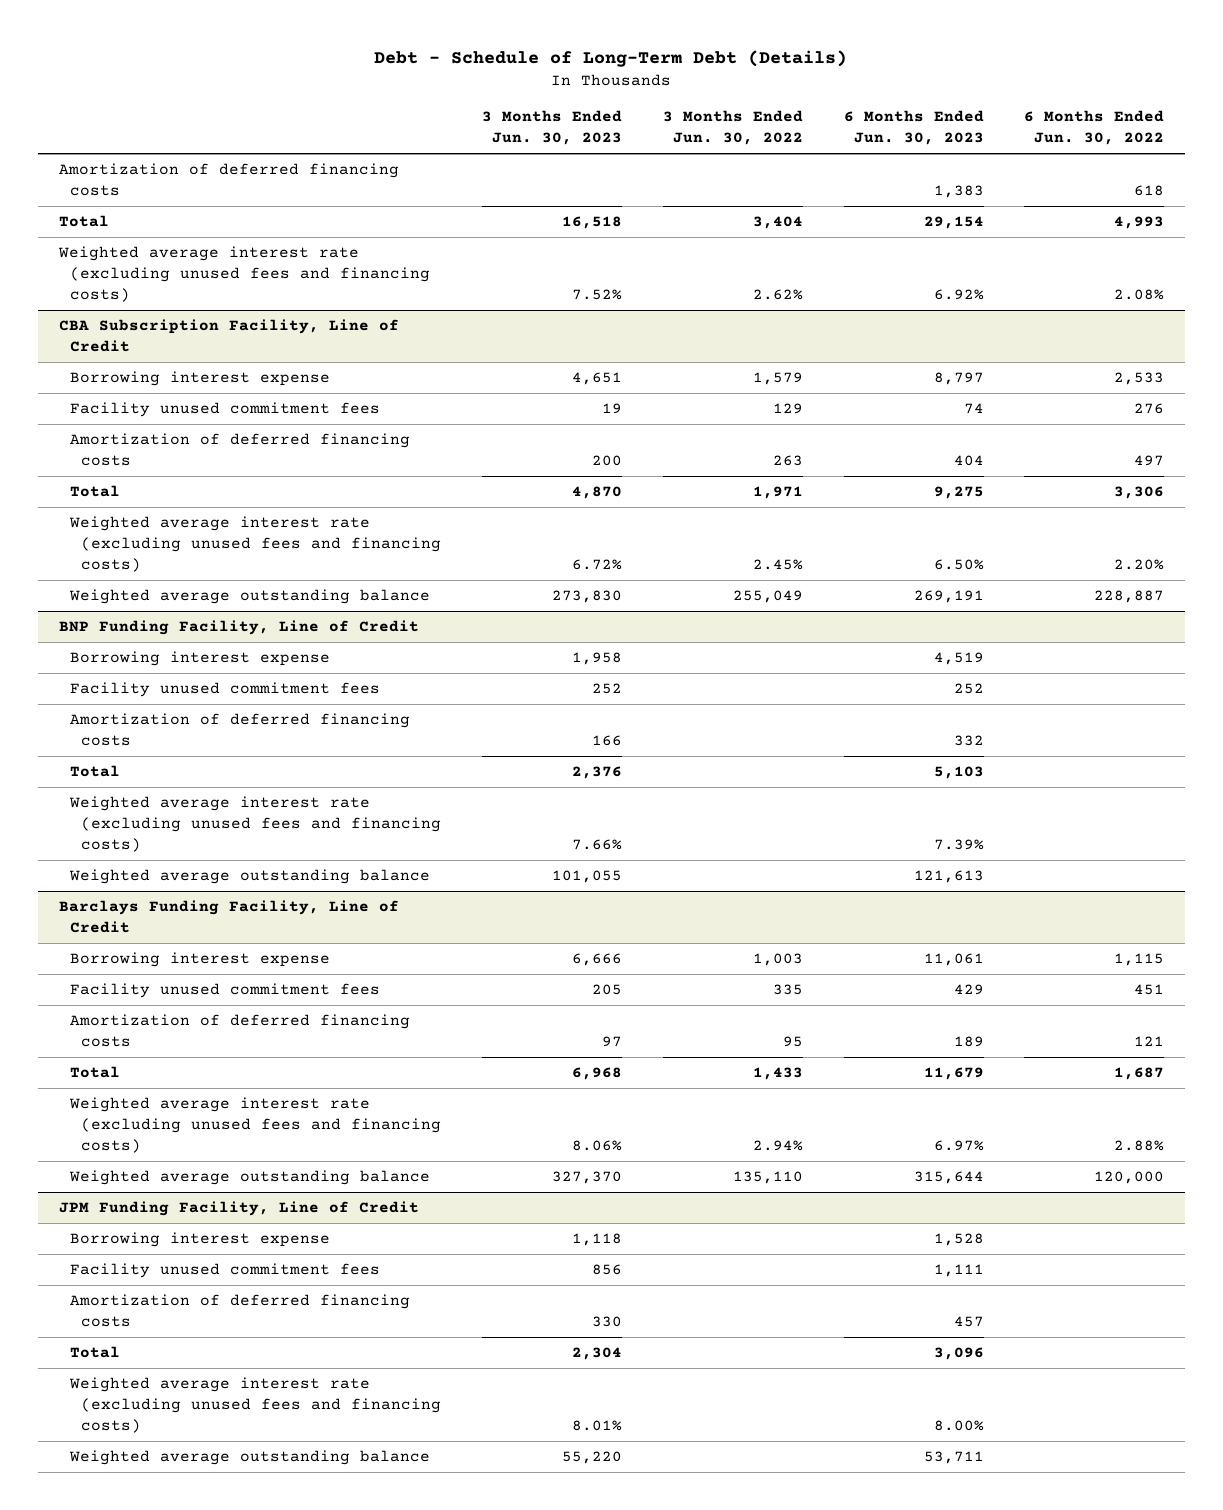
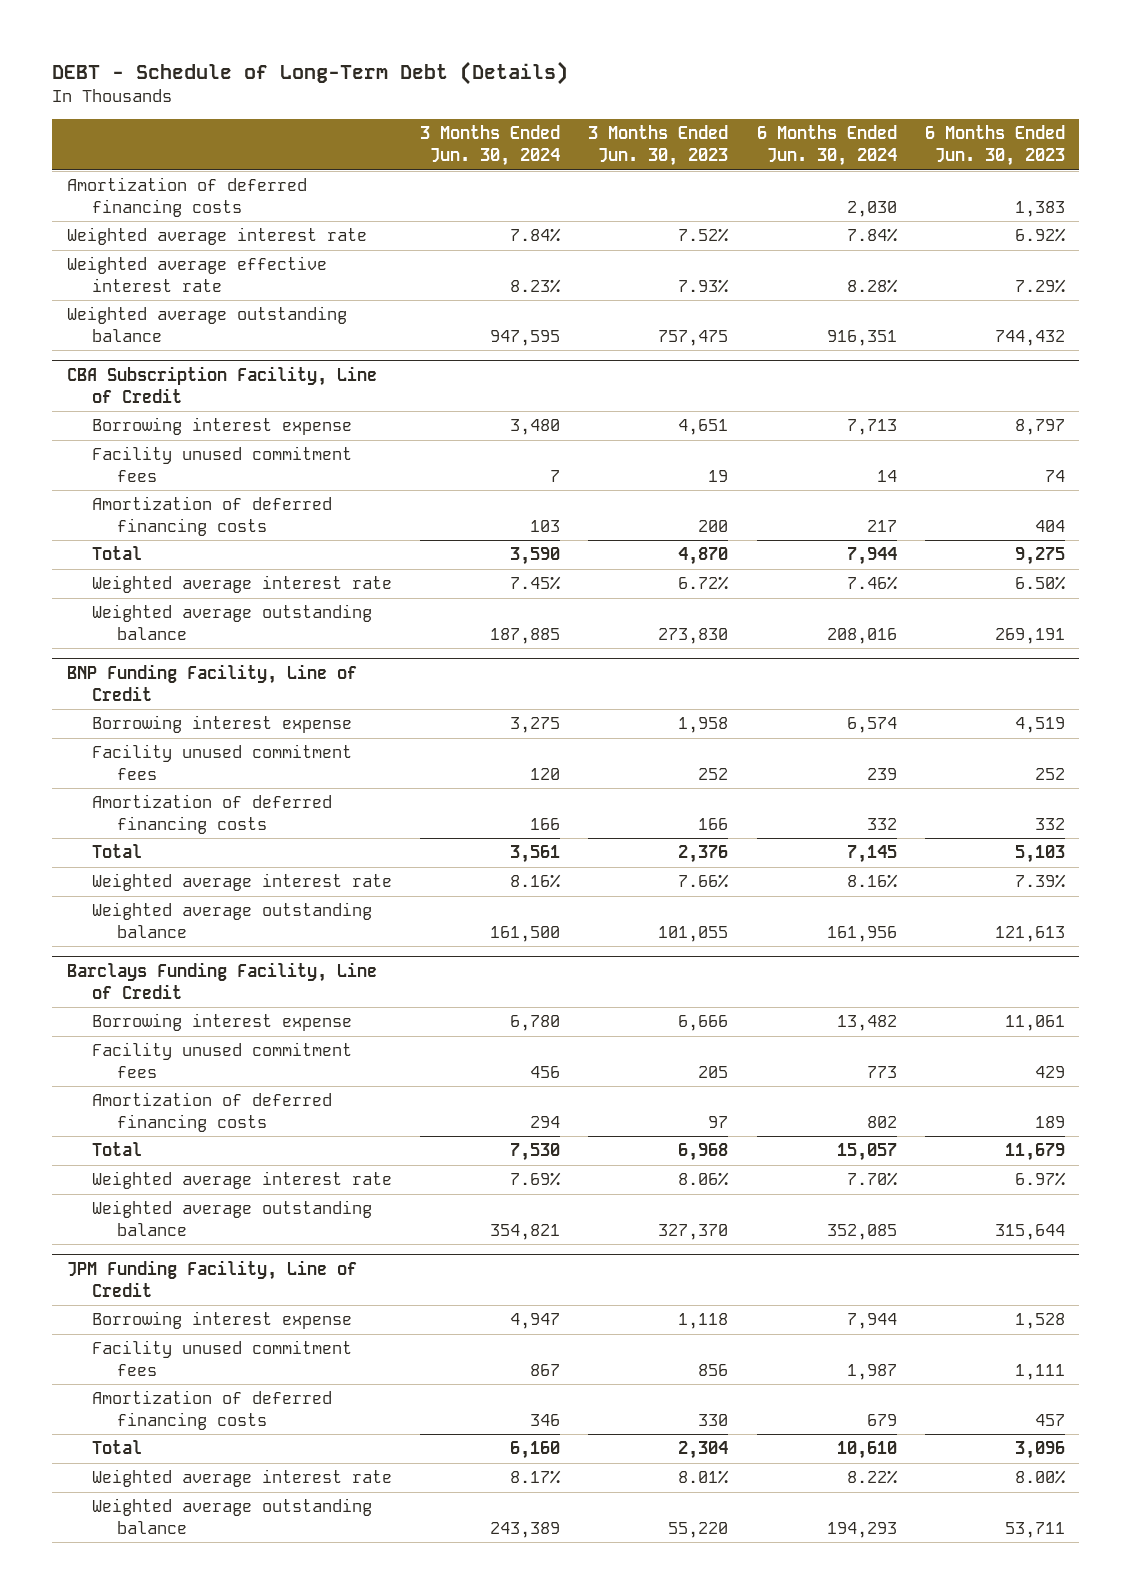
- Debt - Schedule of Long-Term Debt (Details)
+ DEBT - Schedule of Long-Term Debt (Details)
- | 3 Months Ended Jun. 30, 2023 | 3 Months Ended Jun. 30, 2022 | 6 Months Ended Jun. 30, 2023 | 6 Months Ended Jun. 30, 2022
+ | 3 Months Ended Jun. 30, 2024 | 3 Months Ended Jun. 30, 2023 | 6 Months Ended Jun. 30, 2024 | 6 Months Ended Jun. 30, 2023
- Total | 16,518 | 3,404 | 29,154 | 4,993
- Weighted average interest rate (excluding unused fees and financing costs) | 7.52% | 2.62% | 6.92% | 2.08%
+ Weighted average interest rate | 7.84% | 7.52% | 7.84% | 6.92%
+ Weighted average effective interest rate | 8.23% | 7.93% | 8.28% | 7.29%
+ Weighted average outstanding balance | 947,595 | 757,475 | 916,351 | 744,432
@ CBA Subscription Facility, Line of Credit
- Weighted average interest rate (excluding unused fees and financing costs) | 6.72% | 2.45% | 6.50% | 2.20%
+ Weighted average interest rate | 7.45% | 6.72% | 7.46% | 6.50%
@ BNP Funding Facility, Line of Credit
- Weighted average interest rate (excluding unused fees and financing costs) | 7.66% | | 7.39% |
+ Weighted average interest rate | 8.16% | 7.66% | 8.16% | 7.39%
@ Barclays Funding Facility, Line of Credit
- Weighted average interest rate (excluding unused fees and financing costs) | 8.06% | 2.94% | 6.97% | 2.88%
+ Weighted average interest rate | 7.69% | 8.06% | 7.70% | 6.97%
@ JPM Funding Facility, Line of Credit
- Weighted average interest rate (excluding unused fees and financing costs) | 8.01% | | 8.00% |
+ Weighted average interest rate | 8.17% | 8.01% | 8.22% | 8.00%

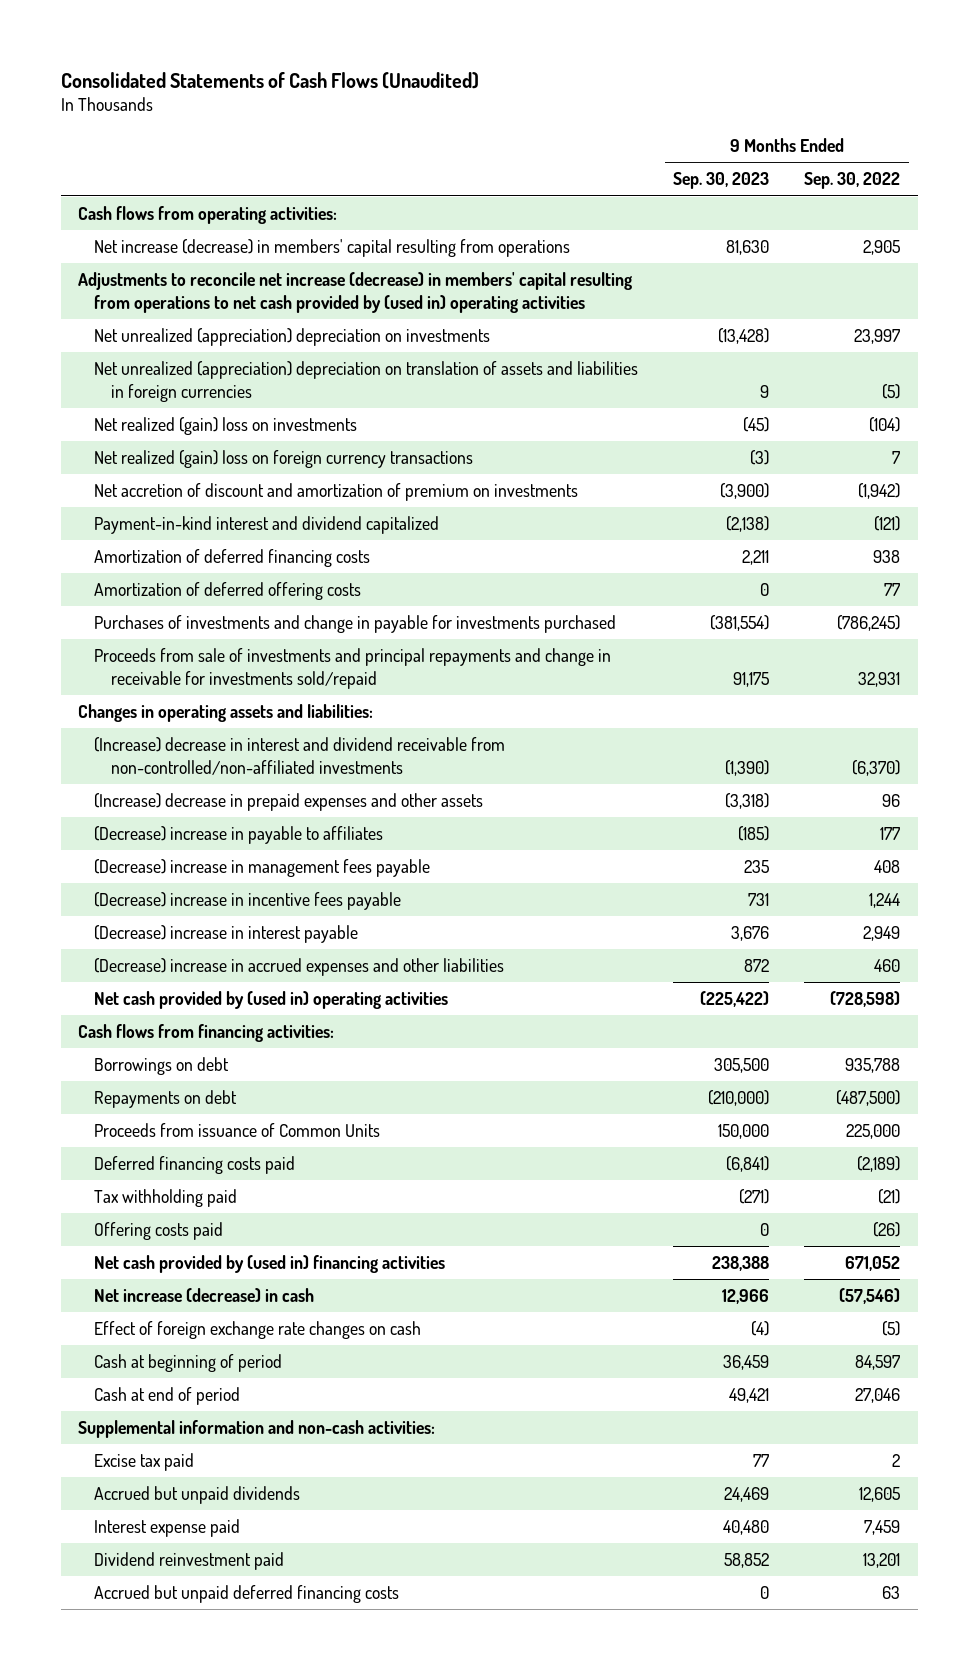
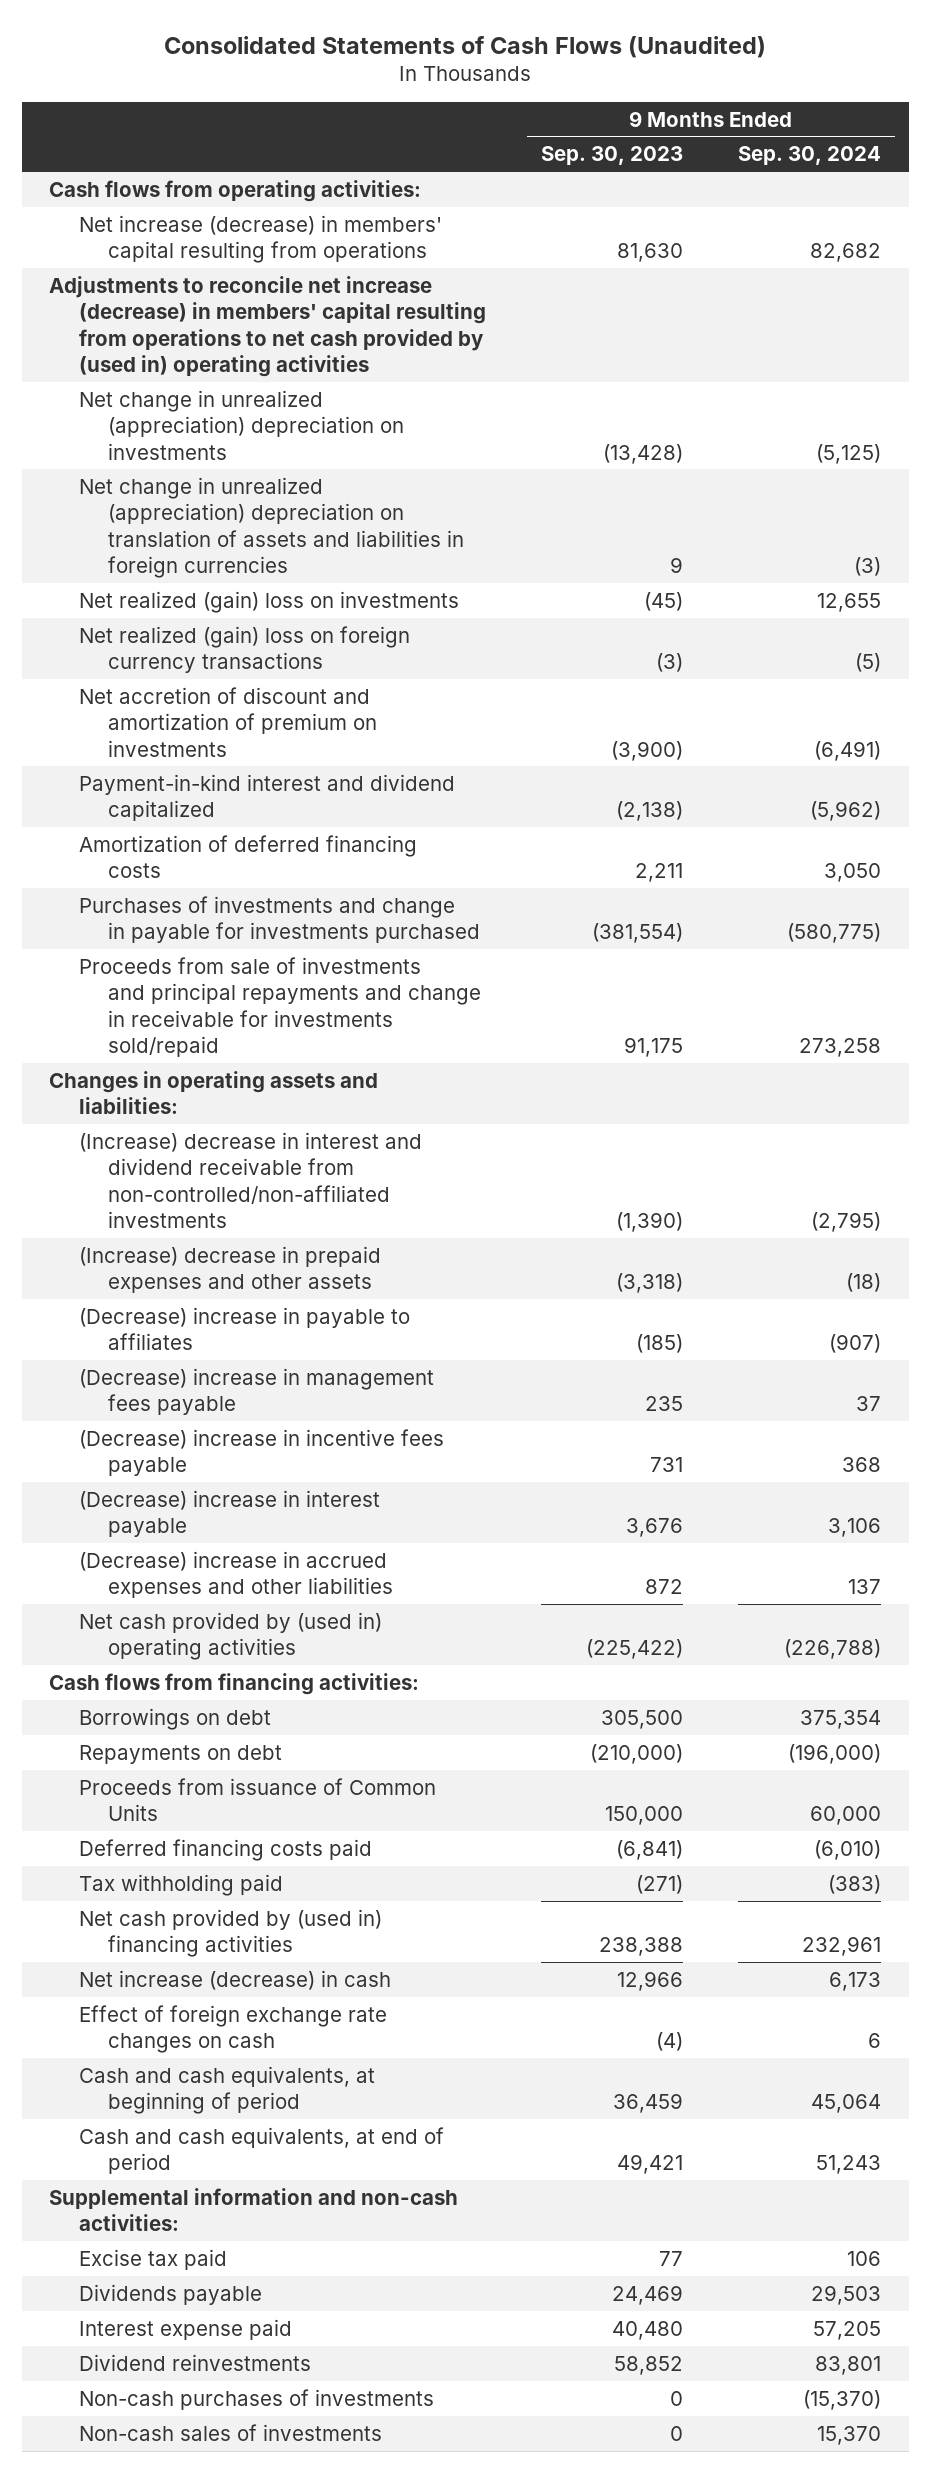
- | 9 Months Ended Sep. 30, 2023 | 9 Months Ended Sep. 30, 2022
+ | 9 Months Ended Sep. 30, 2023 | 9 Months Ended Sep. 30, 2024
- Net unrealized (appreciation) depreciation on investments | (13,428) | 23,997
- Net unrealized (appreciation) depreciation on translation of assets and liabilities in foreign currencies | 9 | (5)
+ Net change in unrealized (appreciation) depreciation on investments | (13,428) | (5,125)
+ Net change in unrealized (appreciation) depreciation on translation of assets and liabilities in foreign currencies | 9 | (3)
- Amortization of deferred offering costs | 0 | 77
- Offering costs paid | 0 | (26)
- Cash at beginning of period | 36,459 | 84,597
- Cash at end of period | 49,421 | 27,046
+ Cash and cash equivalents, at beginning of period | 36,459 | 45,064
+ Cash and cash equivalents, at end of period | 49,421 | 51,243
- Accrued but unpaid dividends | 24,469 | 12,605
+ Dividends payable | 24,469 | 29,503
- Dividend reinvestment paid | 58,852 | 13,201
- Accrued but unpaid deferred financing costs | 0 | 63
+ Dividend reinvestments | 58,852 | 83,801
+ Non-cash purchases of investments | 0 | (15,370)
+ Non-cash sales of investments | 0 | 15,370

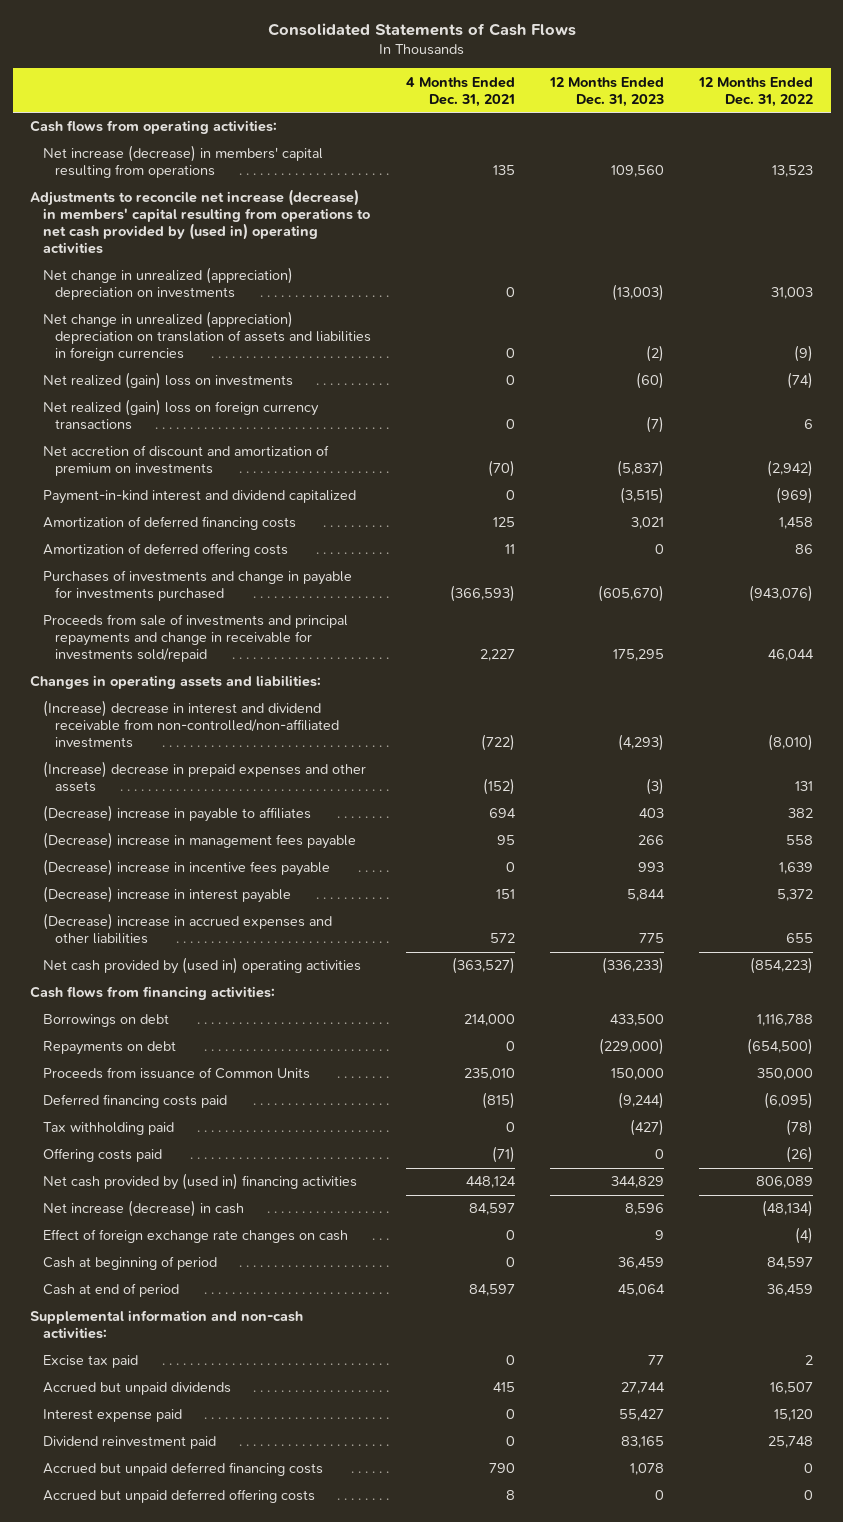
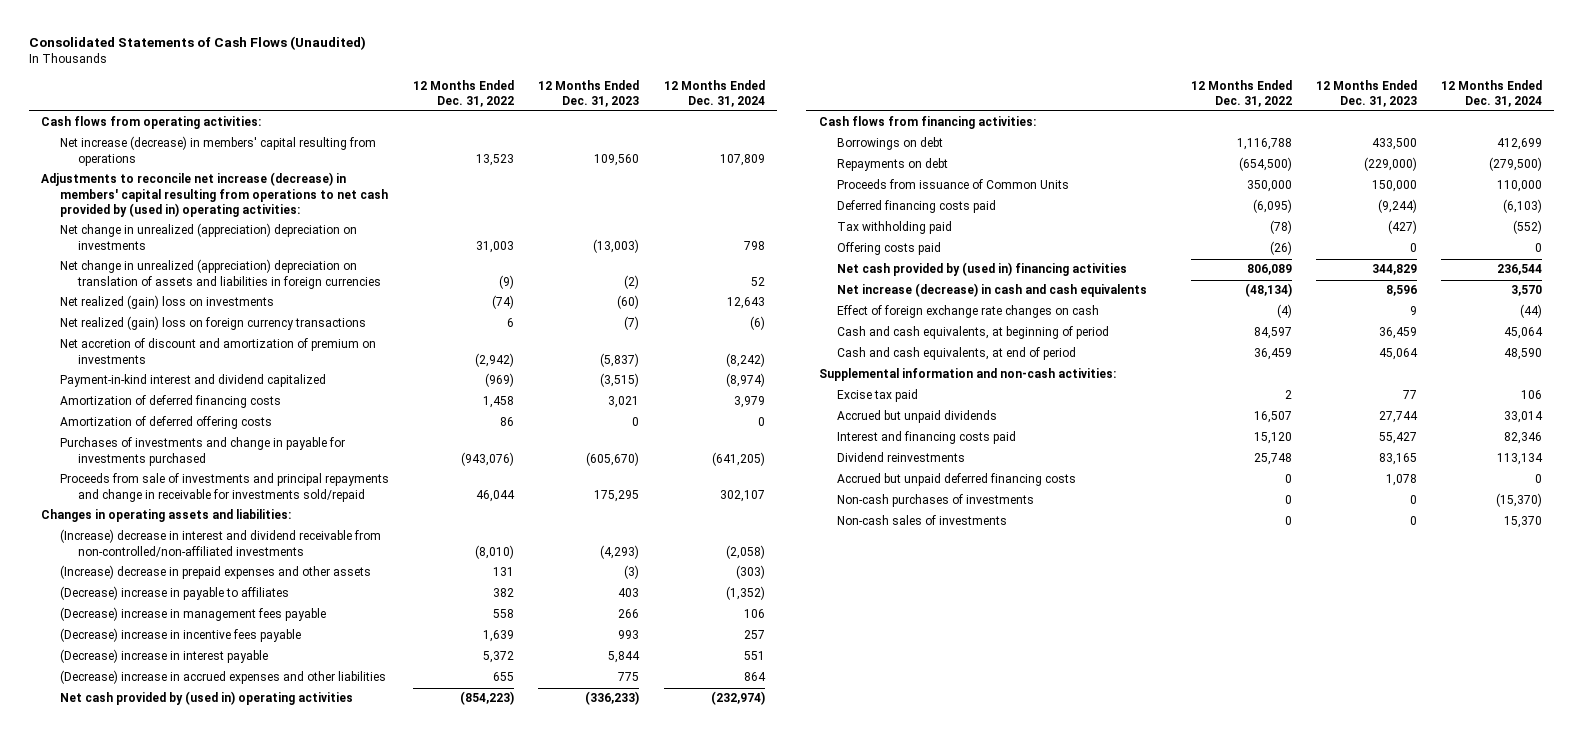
- Consolidated Statements of Cash Flows
+ Consolidated Statements of Cash Flows (Unaudited)
- | 4 Months Ended Dec. 31, 2021 | 12 Months Ended Dec. 31, 2023 | 12 Months Ended Dec. 31, 2022
+ | 12 Months Ended Dec. 31, 2022 | 12 Months Ended Dec. 31, 2023 | 12 Months Ended Dec. 31, 2024
- Adjustments to reconcile net increase (decrease) in members' capital resulting from operations to net cash provided by (used in) operating activities
+ Adjustments to reconcile net increase (decrease) in members' capital resulting from operations to net cash provided by (used in) operating activities:
- Net increase (decrease) in cash | 84,597 | 8,596 | (48,134)
+ Net increase (decrease) in cash and cash equivalents | (48,134) | 8,596 | 3,570
- Cash at beginning of period | 0 | 36,459 | 84,597
- Cash at end of period | 84,597 | 45,064 | 36,459
+ Cash and cash equivalents, at beginning of period | 84,597 | 36,459 | 45,064
+ Cash and cash equivalents, at end of period | 36,459 | 45,064 | 48,590
- Interest expense paid | 0 | 55,427 | 15,120
- Dividend reinvestment paid | 0 | 83,165 | 25,748
+ Interest and financing costs paid | 15,120 | 55,427 | 82,346
+ Dividend reinvestments | 25,748 | 83,165 | 113,134
- Accrued but unpaid deferred offering costs | 8 | 0 | 0
+ Non-cash purchases of investments | 0 | 0 | (15,370)
+ Non-cash sales of investments | 0 | 0 | 15,370

